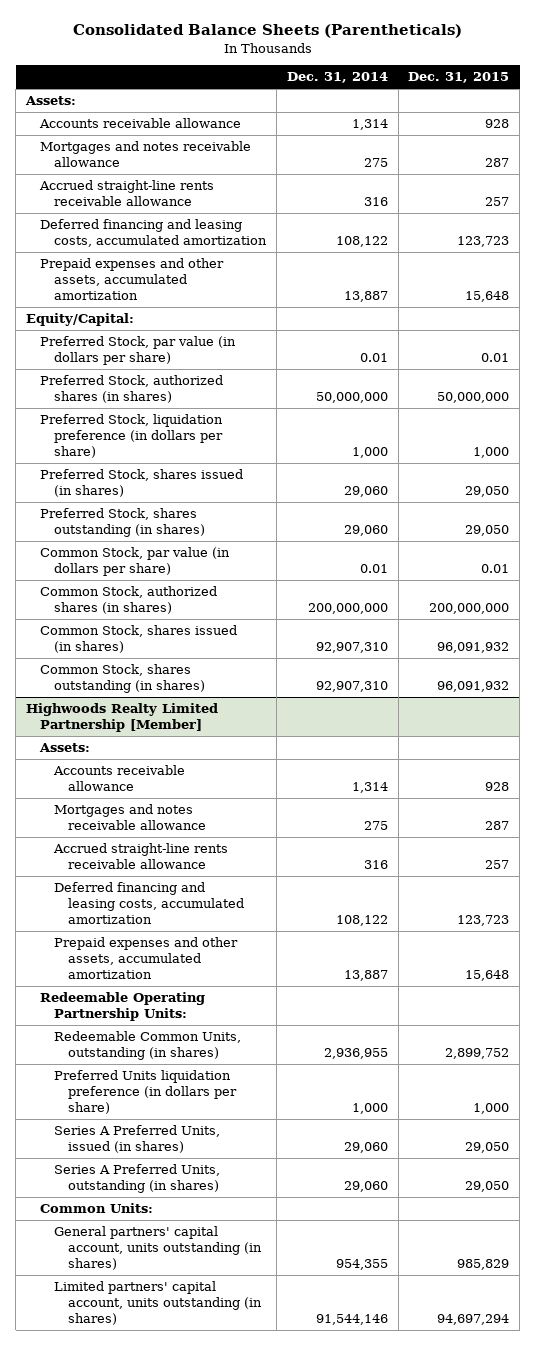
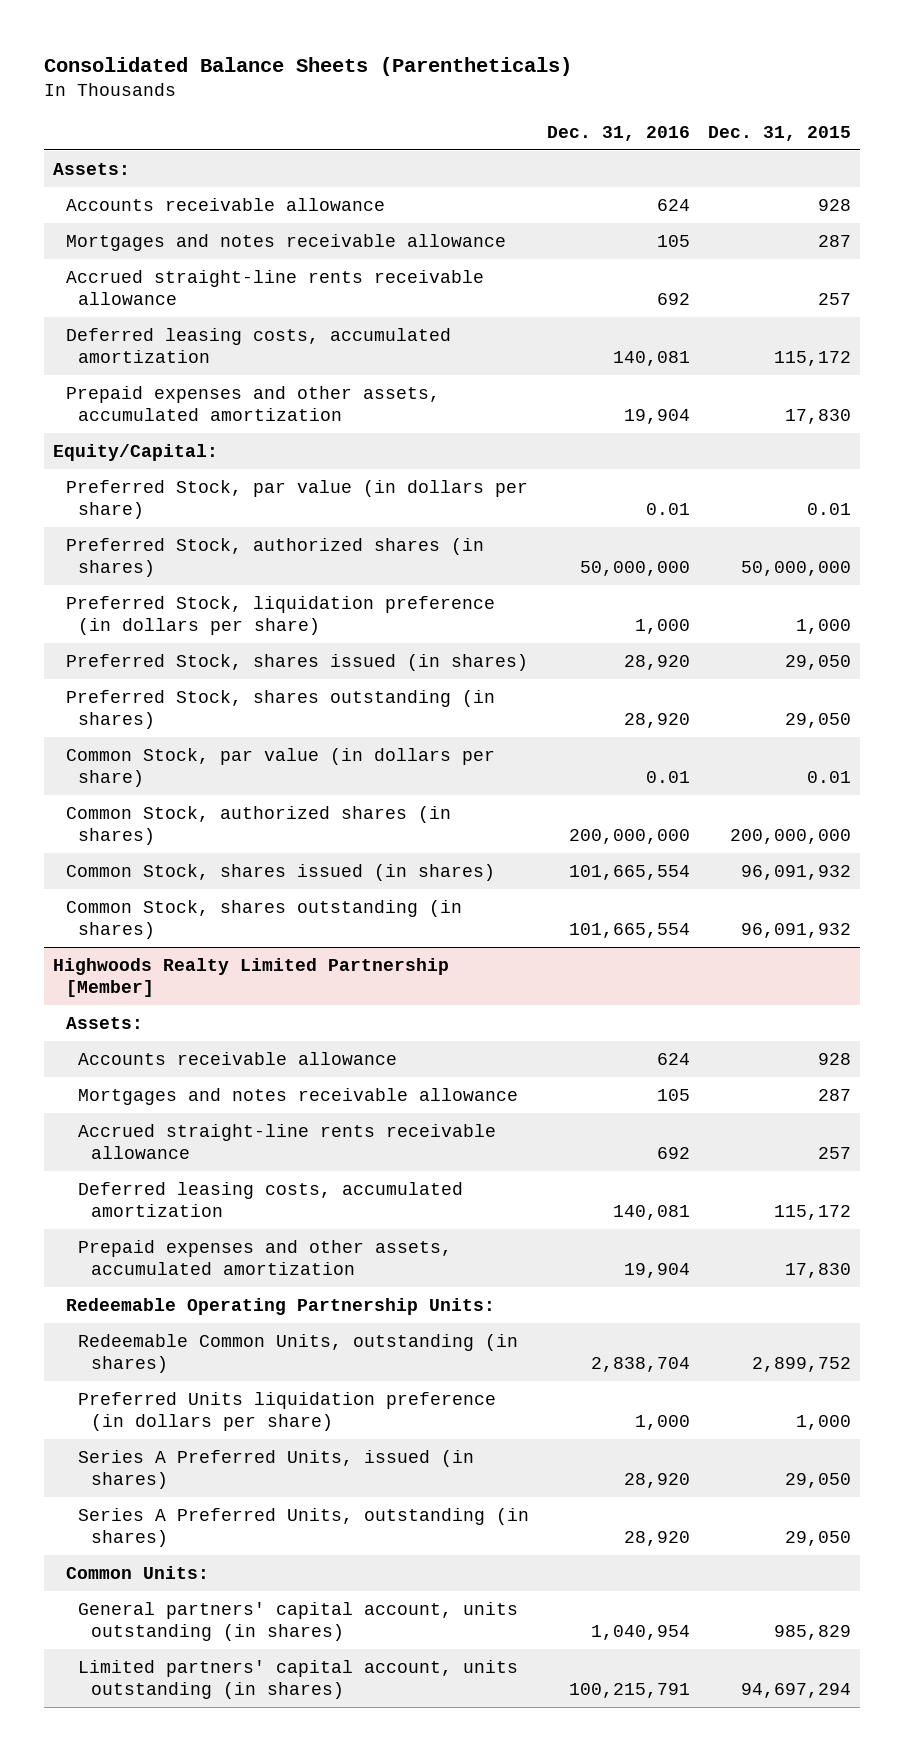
- | Dec. 31, 2014 | Dec. 31, 2015
+ | Dec. 31, 2016 | Dec. 31, 2015
- Deferred financing and leasing costs, accumulated amortization | 108,122 | 123,723
- Prepaid expenses and other assets, accumulated amortization | 13,887 | 15,648
+ Deferred leasing costs, accumulated amortization | 140,081 | 115,172
+ Prepaid expenses and other assets, accumulated amortization | 19,904 | 17,830
@ Highwoods Realty Limited Partnership [Member]
- Deferred financing and leasing costs, accumulated amortization | 108,122 | 123,723
- Prepaid expenses and other assets, accumulated amortization | 13,887 | 15,648
+ Deferred leasing costs, accumulated amortization | 140,081 | 115,172
+ Prepaid expenses and other assets, accumulated amortization | 19,904 | 17,830

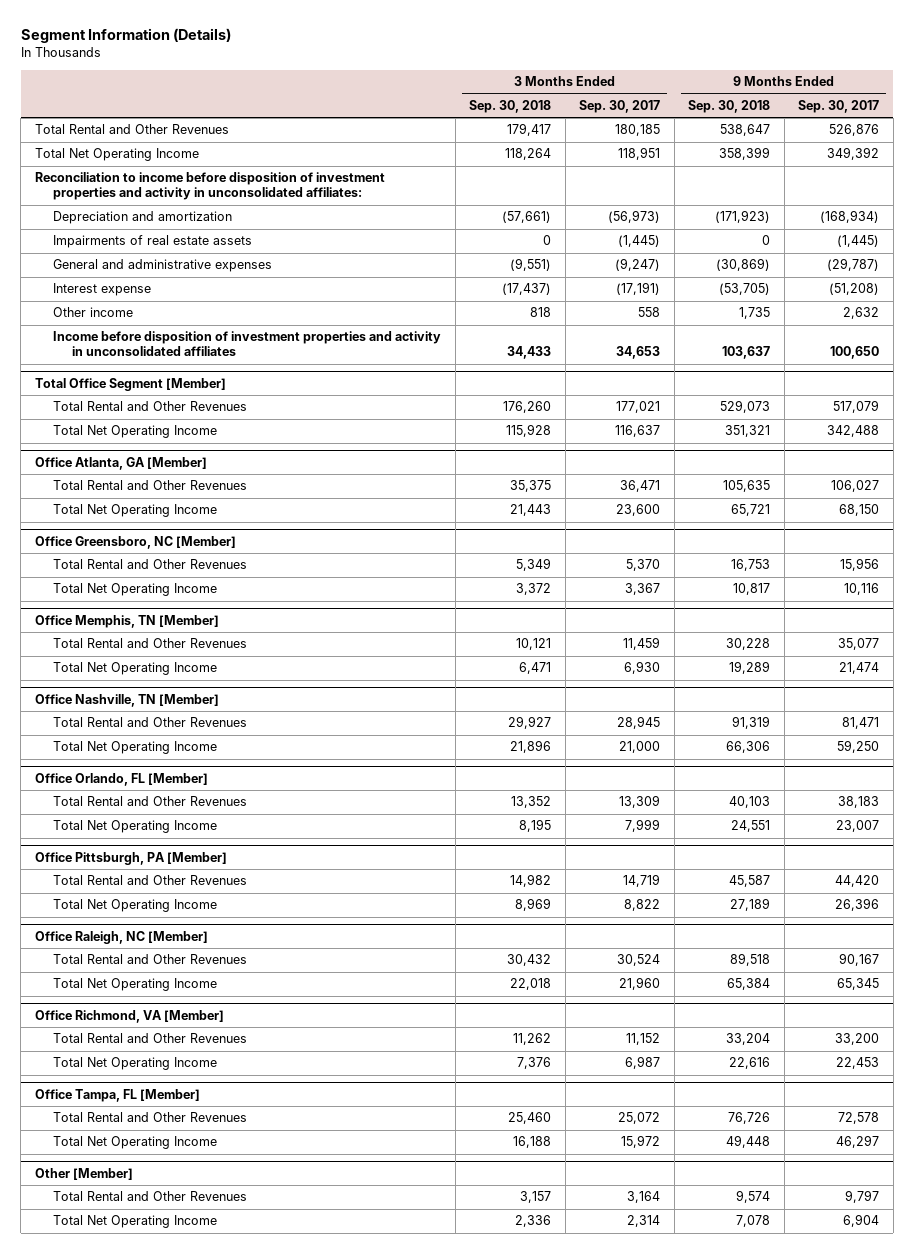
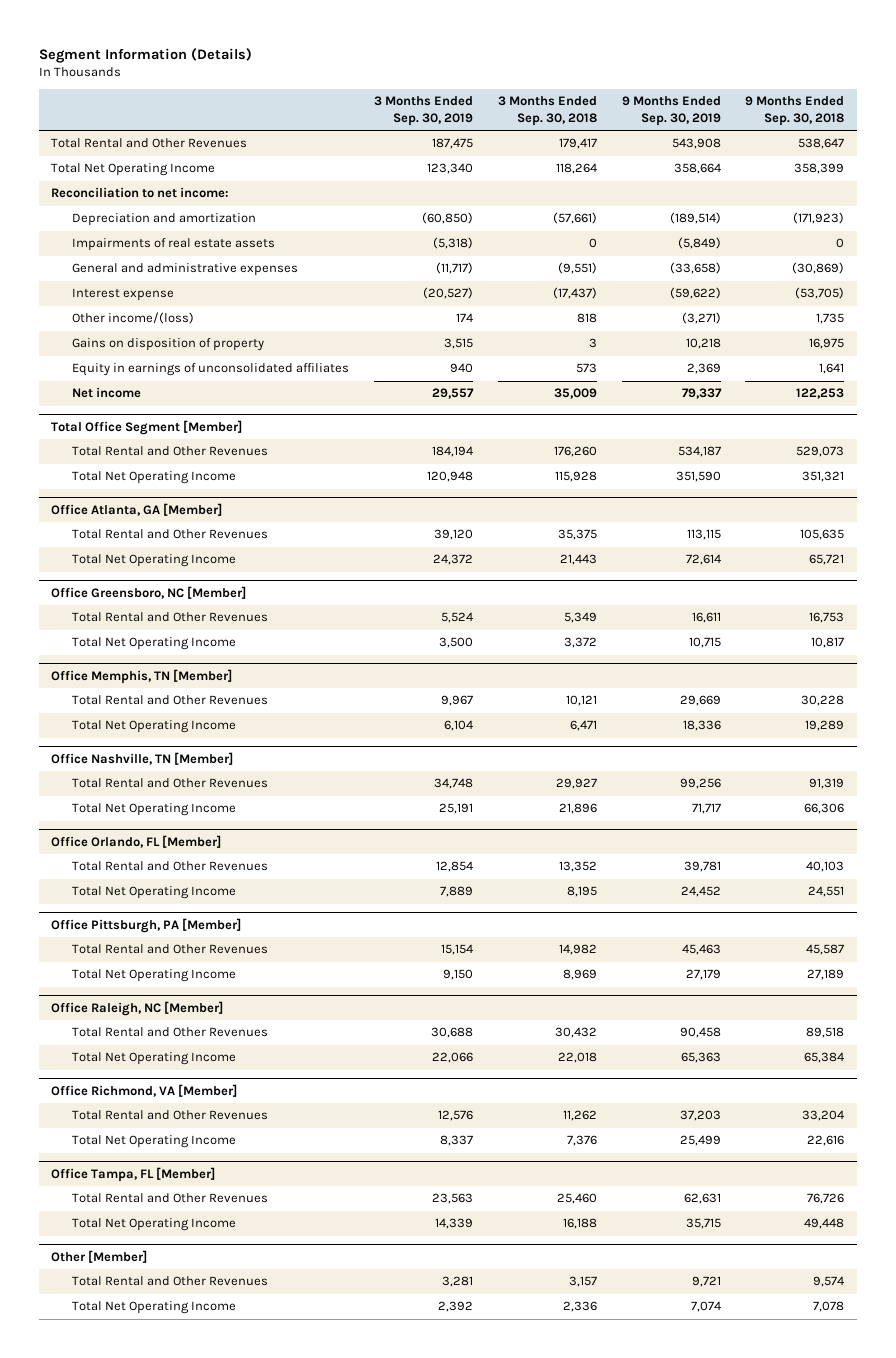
- | 3 Months Ended Sep. 30, 2018 | 3 Months Ended Sep. 30, 2017 | 9 Months Ended Sep. 30, 2018 | 9 Months Ended Sep. 30, 2017
+ | 3 Months Ended Sep. 30, 2019 | 3 Months Ended Sep. 30, 2018 | 9 Months Ended Sep. 30, 2019 | 9 Months Ended Sep. 30, 2018
- Reconciliation to income before disposition of investment properties and activity in unconsolidated affiliates:
+ Reconciliation to net income:
- Other income | 818 | 558 | 1,735 | 2,632
- Income before disposition of investment properties and activity in unconsolidated affiliates | 34,433 | 34,653 | 103,637 | 100,650
+ Other income/(loss) | 174 | 818 | (3,271) | 1,735
+ Gains on disposition of property | 3,515 | 3 | 10,218 | 16,975
+ Equity in earnings of unconsolidated affiliates | 940 | 573 | 2,369 | 1,641
+ Net income | 29,557 | 35,009 | 79,337 | 122,253

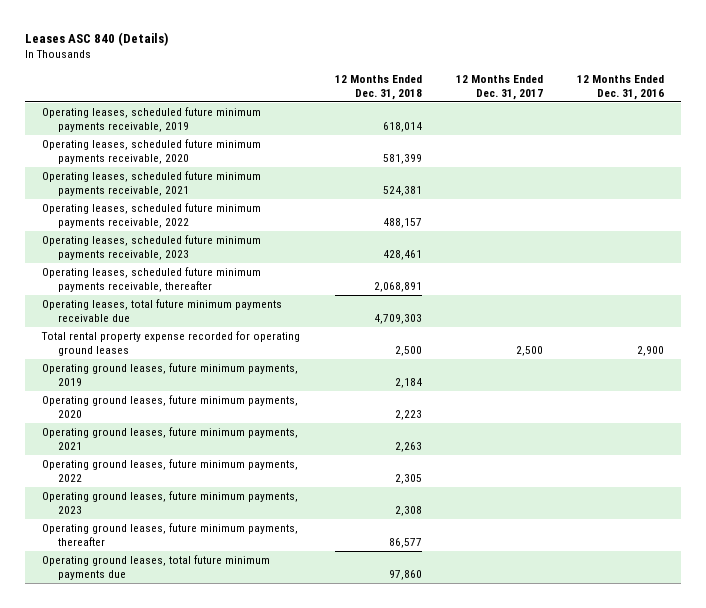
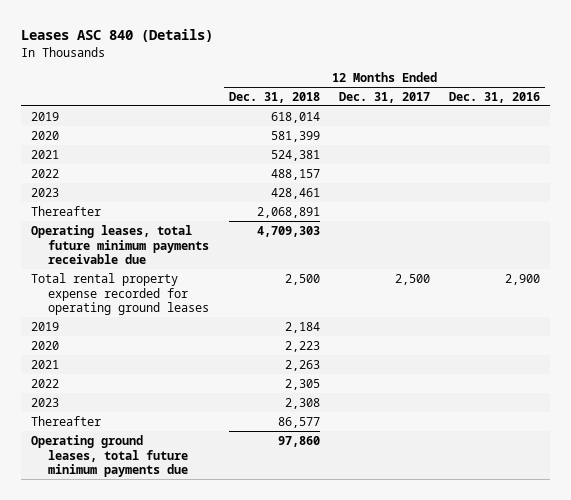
- Operating leases, scheduled future minimum payments receivable, 2019 | 618,014 | |
- Operating leases, scheduled future minimum payments receivable, 2020 | 581,399 | |
- Operating leases, scheduled future minimum payments receivable, 2021 | 524,381 | |
- Operating leases, scheduled future minimum payments receivable, 2022 | 488,157 | |
- Operating leases, scheduled future minimum payments receivable, 2023 | 428,461 | |
- Operating leases, scheduled future minimum payments receivable, thereafter | 2,068,891 | |
+ 2019 | 618,014 | |
+ 2020 | 581,399 | |
+ 2021 | 524,381 | |
+ 2022 | 488,157 | |
+ 2023 | 428,461 | |
+ Thereafter | 2,068,891 | |
- Operating ground leases, future minimum payments, 2019 | 2,184 | |
- Operating ground leases, future minimum payments, 2020 | 2,223 | |
- Operating ground leases, future minimum payments, 2021 | 2,263 | |
- Operating ground leases, future minimum payments, 2022 | 2,305 | |
- Operating ground leases, future minimum payments, 2023 | 2,308 | |
- Operating ground leases, future minimum payments, thereafter | 86,577 | |
+ 2019 | 2,184 | |
+ 2020 | 2,223 | |
+ 2021 | 2,263 | |
+ 2022 | 2,305 | |
+ 2023 | 2,308 | |
+ Thereafter | 86,577 | |

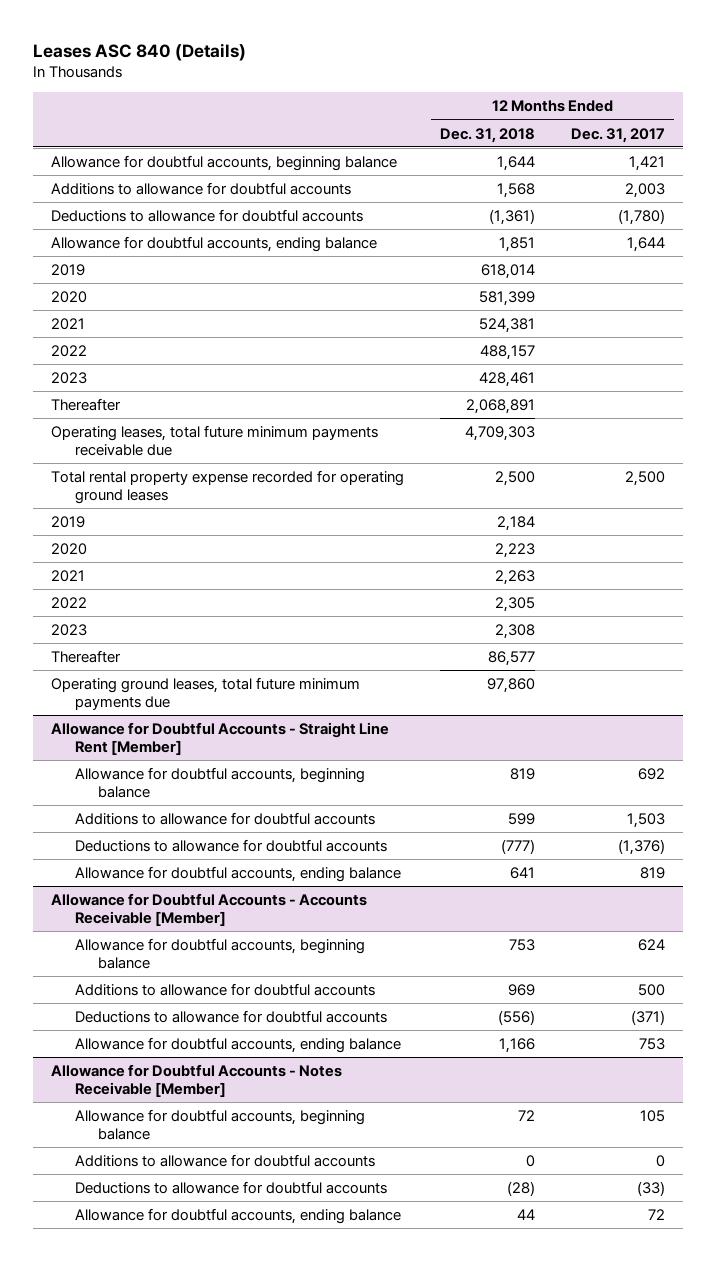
- | 12 Months Ended Dec. 31, 2018 | 12 Months Ended Dec. 31, 2017 | 12 Months Ended Dec. 31, 2016
+ | 12 Months Ended Dec. 31, 2018 | 12 Months Ended Dec. 31, 2017
+ Allowance for doubtful accounts, beginning balance | 1,644 | 1,421
+ Additions to allowance for doubtful accounts | 1,568 | 2,003
+ Deductions to allowance for doubtful accounts | (1,361) | (1,780)
+ Allowance for doubtful accounts, ending balance | 1,851 | 1,644
+ Allowance for Doubtful Accounts - Straight Line Rent [Member]
+ Allowance for doubtful accounts, beginning balance | 819 | 692
+ Additions to allowance for doubtful accounts | 599 | 1,503
+ Deductions to allowance for doubtful accounts | (777) | (1,376)
+ Allowance for doubtful accounts, ending balance | 641 | 819
+ Allowance for Doubtful Accounts - Accounts Receivable [Member]
+ Allowance for doubtful accounts, beginning balance | 753 | 624
+ Additions to allowance for doubtful accounts | 969 | 500
+ Deductions to allowance for doubtful accounts | (556) | (371)
+ Allowance for doubtful accounts, ending balance | 1,166 | 753
+ Allowance for Doubtful Accounts - Notes Receivable [Member]
+ Allowance for doubtful accounts, beginning balance | 72 | 105
+ Additions to allowance for doubtful accounts | 0 | 0
+ Deductions to allowance for doubtful accounts | (28) | (33)
+ Allowance for doubtful accounts, ending balance | 44 | 72

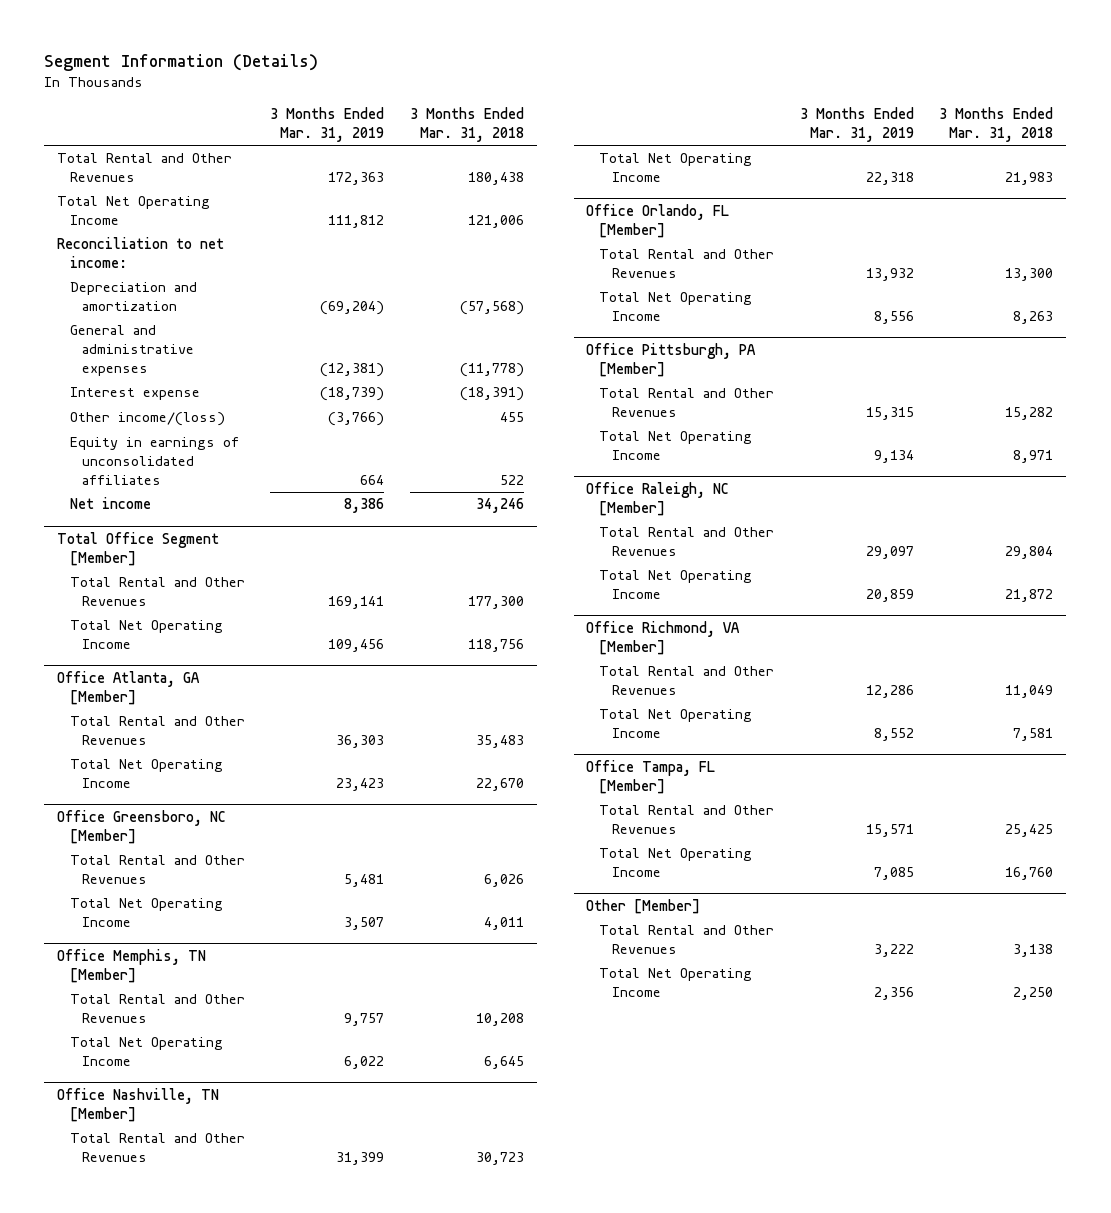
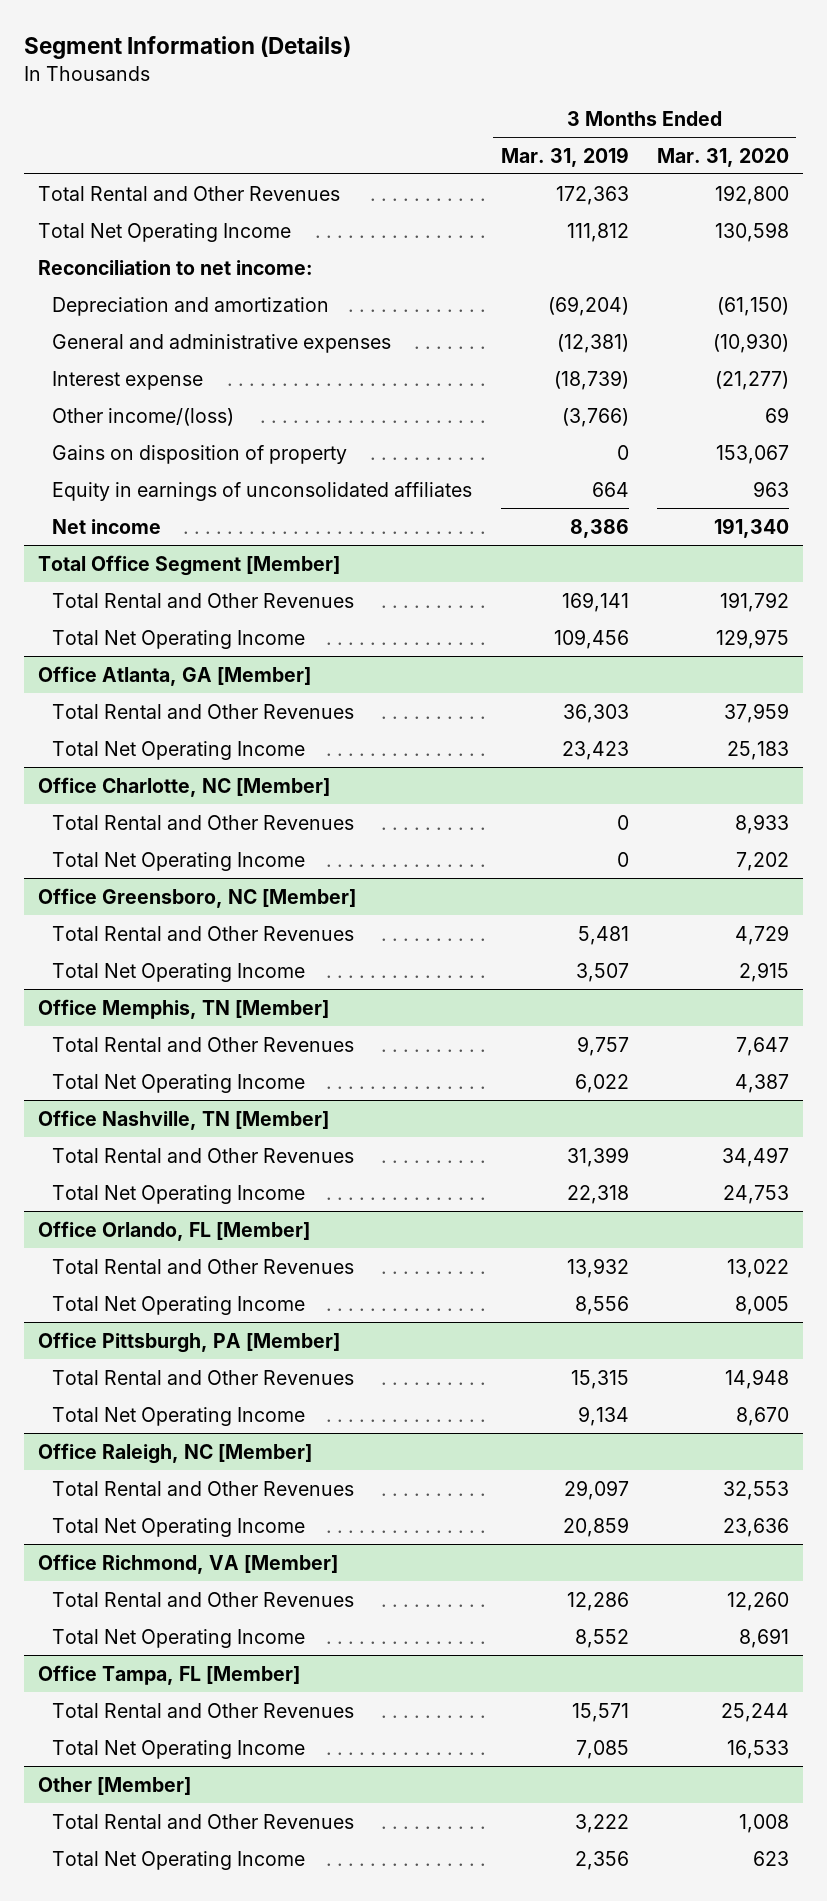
- | 3 Months Ended Mar. 31, 2019 | 3 Months Ended Mar. 31, 2018
+ | 3 Months Ended Mar. 31, 2019 | 3 Months Ended Mar. 31, 2020
+ Gains on disposition of property | 0 | 153,067
+ Office Charlotte, NC [Member]
+ Total Rental and Other Revenues | 0 | 8,933
+ Total Net Operating Income | 0 | 7,202

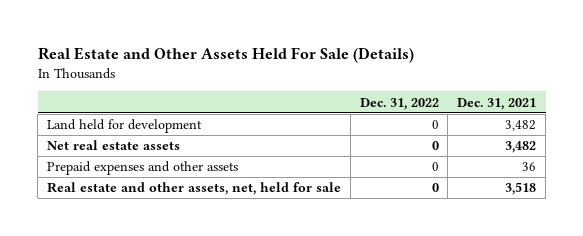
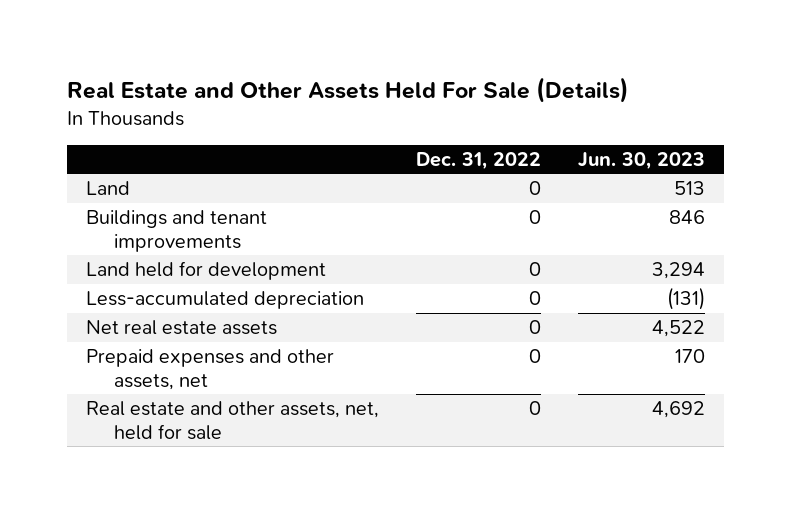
- | Dec. 31, 2022 | Dec. 31, 2021
+ | Dec. 31, 2022 | Jun. 30, 2023
+ Land | 0 | 513
+ Buildings and tenant improvements | 0 | 846
+ Less-accumulated depreciation | 0 | (131)
- Prepaid expenses and other assets | 0 | 36
+ Prepaid expenses and other assets, net | 0 | 170

